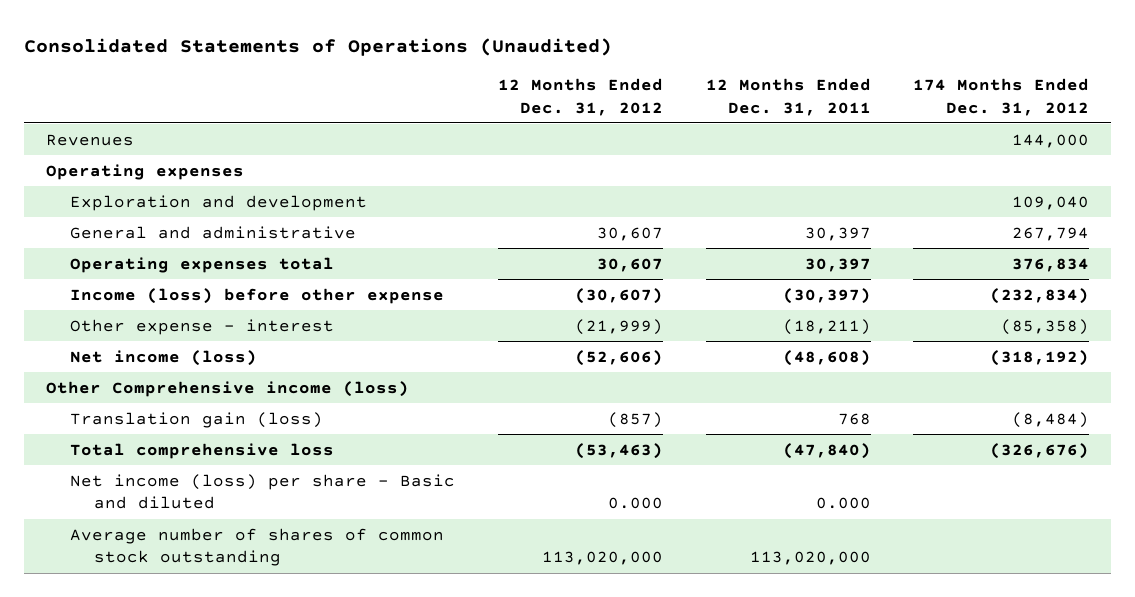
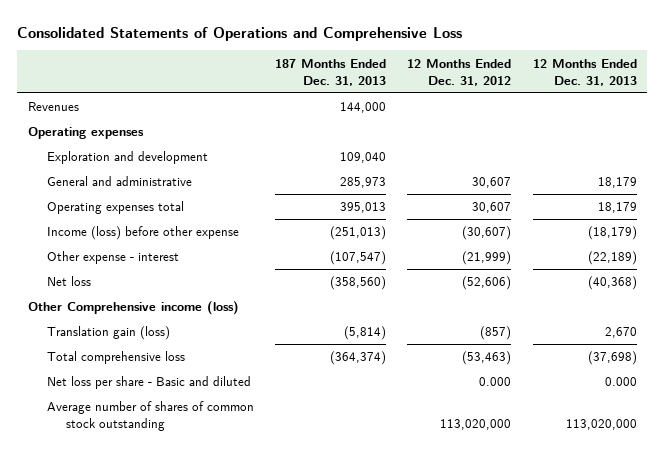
- Consolidated Statements of Operations (Unaudited)
+ Consolidated Statements of Operations and Comprehensive Loss
- | 12 Months Ended Dec. 31, 2012 | 12 Months Ended Dec. 31, 2011 | 174 Months Ended Dec. 31, 2012
+ | 187 Months Ended Dec. 31, 2013 | 12 Months Ended Dec. 31, 2012 | 12 Months Ended Dec. 31, 2013
- Net income (loss) | (52,606) | (48,608) | (318,192)
+ Net loss | (358,560) | (52,606) | (40,368)
- Net income (loss) per share - Basic and diluted | 0.000 | 0.000 |
+ Net loss per share - Basic and diluted | | 0.000 | 0.000

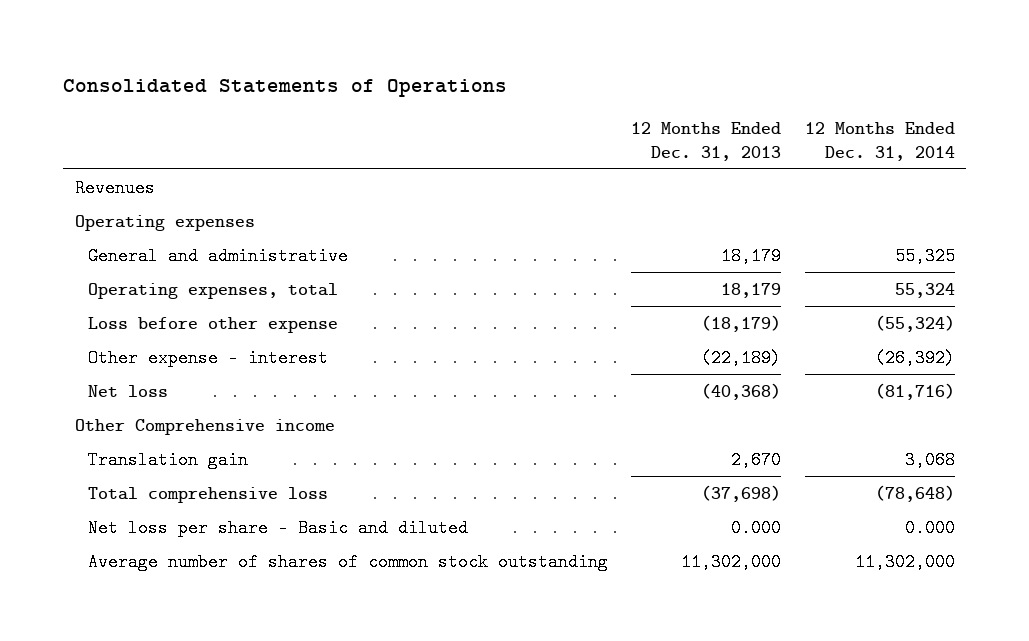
- Consolidated Statements of Operations and Comprehensive Loss
+ Consolidated Statements of Operations
- | 187 Months Ended Dec. 31, 2013 | 12 Months Ended Dec. 31, 2012 | 12 Months Ended Dec. 31, 2013
+ | 12 Months Ended Dec. 31, 2013 | 12 Months Ended Dec. 31, 2014
- Exploration and development | 109,040 | |
- Operating expenses total | 395,013 | 30,607 | 18,179
- Income (loss) before other expense | (251,013) | (30,607) | (18,179)
+ Operating expenses, total | 18,179 | 55,324
+ Loss before other expense | (18,179) | (55,324)
- Other Comprehensive income (loss)
- Translation gain (loss) | (5,814) | (857) | 2,670
+ Other Comprehensive income
+ Translation gain | 2,670 | 3,068
- Average number of shares of common stock outstanding | | 113,020,000 | 113,020,000
+ Average number of shares of common stock outstanding | 11,302,000 | 11,302,000

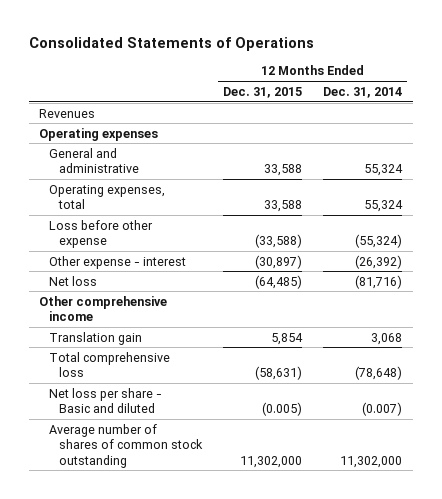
- | 12 Months Ended Dec. 31, 2013 | 12 Months Ended Dec. 31, 2014
+ | 12 Months Ended Dec. 31, 2015 | 12 Months Ended Dec. 31, 2014
- General and administrative | 18,179 | 55,325
+ General and administrative | 33,588 | 55,324
- Other Comprehensive income
+ Other comprehensive income
- Net loss per share - Basic and diluted | 0.000 | 0.000
+ Net loss per share - Basic and diluted | (0.005) | (0.007)

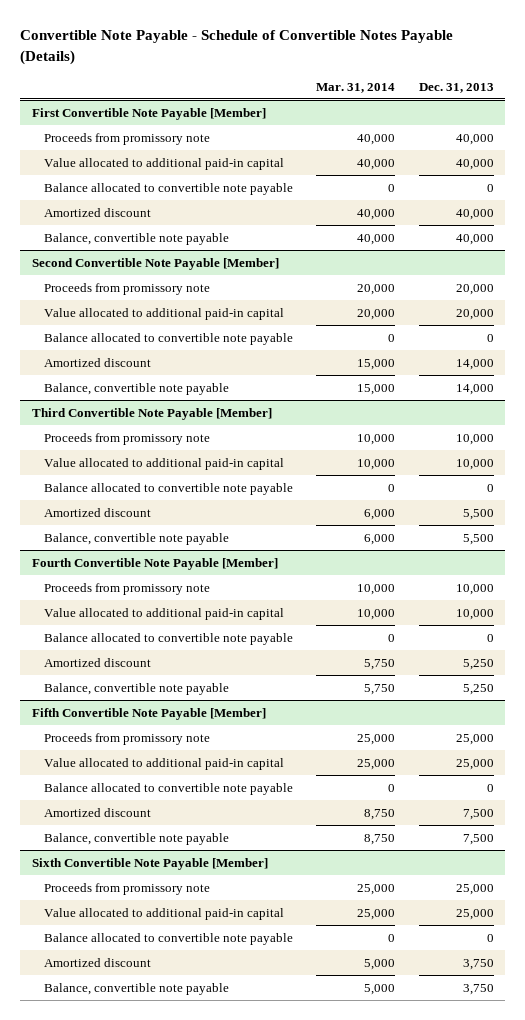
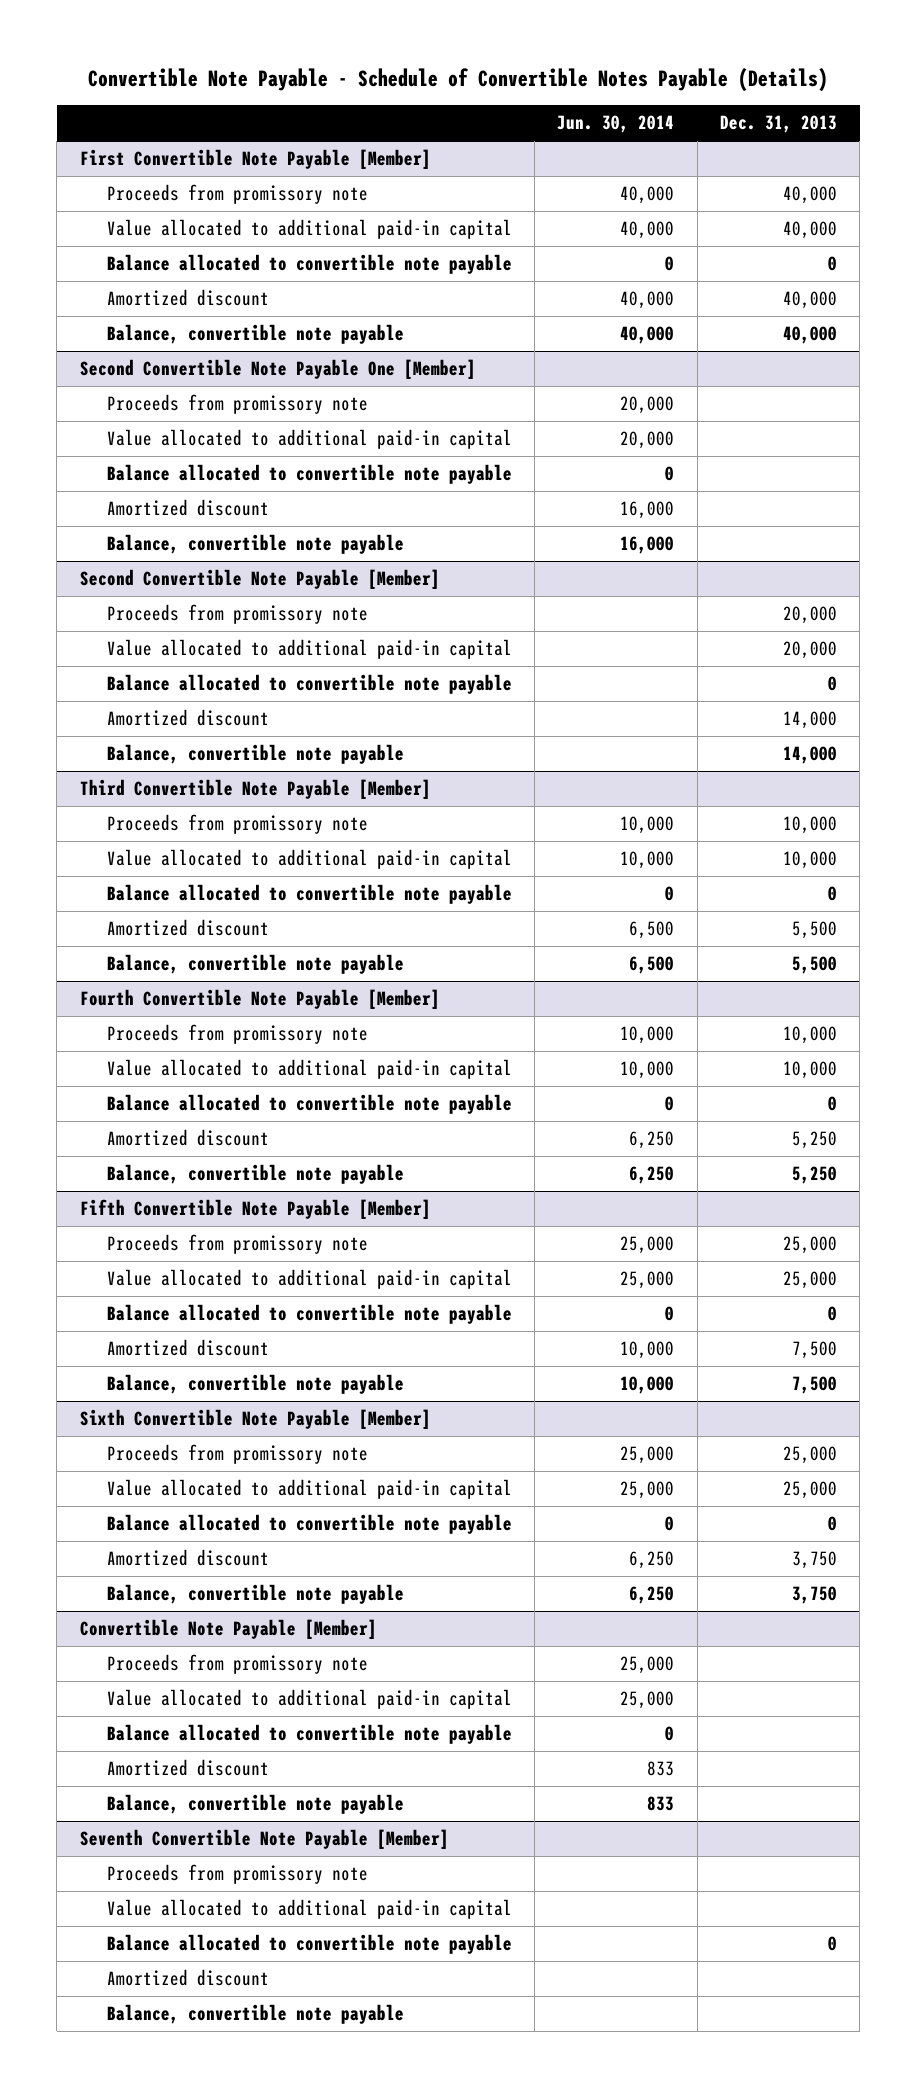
- | Mar. 31, 2014 | Dec. 31, 2013
+ | Jun. 30, 2014 | Dec. 31, 2013
+ Second Convertible Note Payable One [Member]
+ Proceeds from promissory note | 20,000 |
+ Value allocated to additional paid-in capital | 20,000 |
+ Balance allocated to convertible note payable | 0 |
+ Amortized discount | 16,000 |
+ Balance, convertible note payable | 16,000 |
+ Convertible Note Payable [Member]
+ Proceeds from promissory note | 25,000 |
+ Value allocated to additional paid-in capital | 25,000 |
+ Balance allocated to convertible note payable | 0 |
+ Amortized discount | 833 |
+ Balance, convertible note payable | 833 |
+ Seventh Convertible Note Payable [Member]
+ Proceeds from promissory note
+ Value allocated to additional paid-in capital
+ Balance allocated to convertible note payable | | 0
+ Amortized discount
+ Balance, convertible note payable

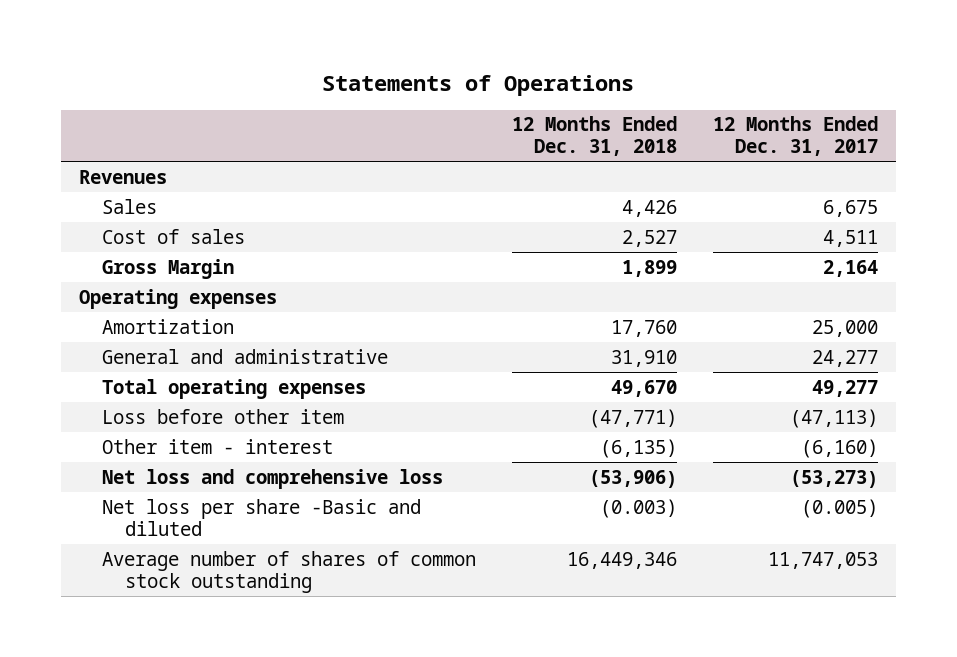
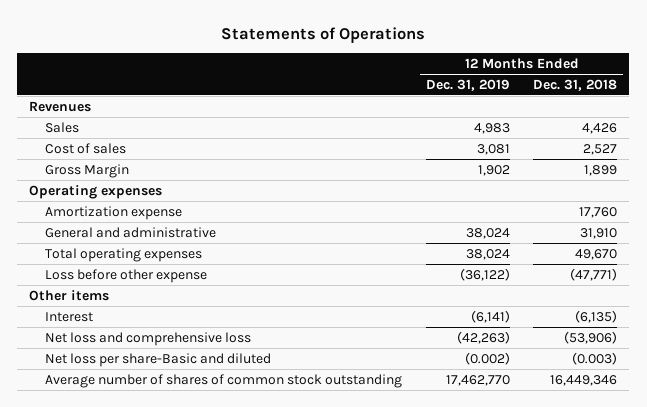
- | 12 Months Ended Dec. 31, 2018 | 12 Months Ended Dec. 31, 2017
+ | 12 Months Ended Dec. 31, 2019 | 12 Months Ended Dec. 31, 2018
- Amortization | 17,760 | 25,000
+ Amortization expense | | 17,760
- Loss before other item | (47,771) | (47,113)
- Other item - interest | (6,135) | (6,160)
+ Loss before other expense | (36,122) | (47,771)
+ Other items
+ Interest | (6,141) | (6,135)
- Net loss per share -Basic and diluted | (0.003) | (0.005)
+ Net loss per share-Basic and diluted | (0.002) | (0.003)

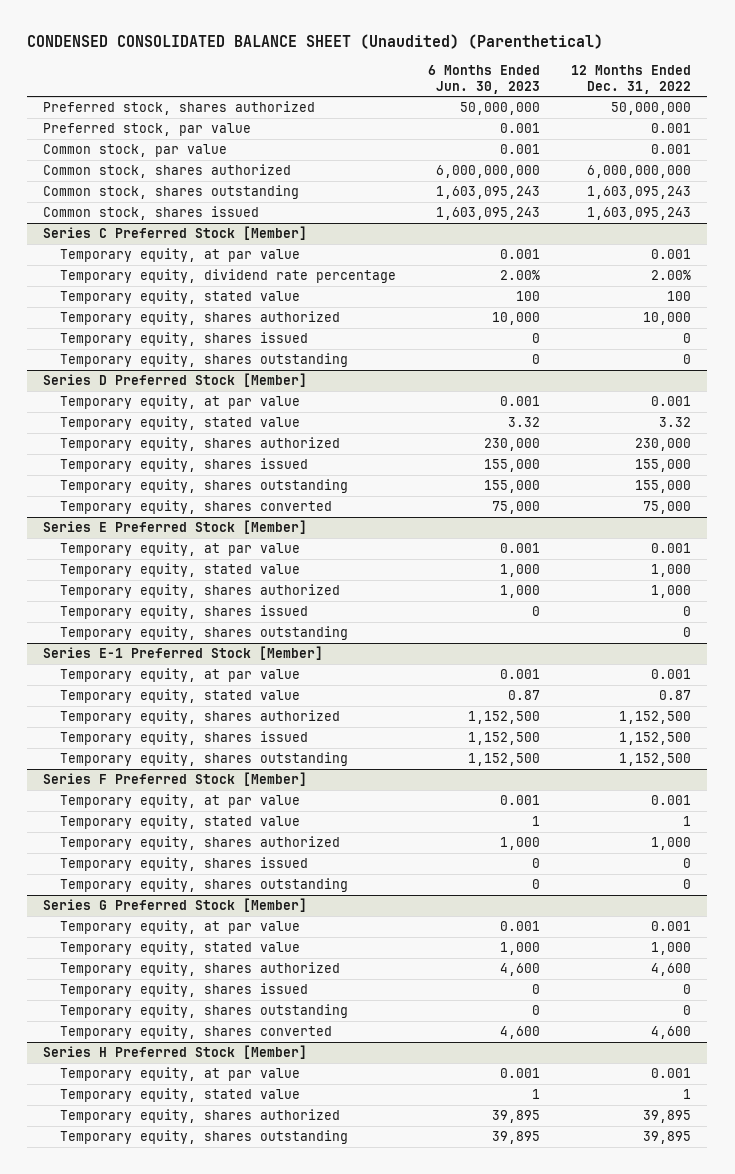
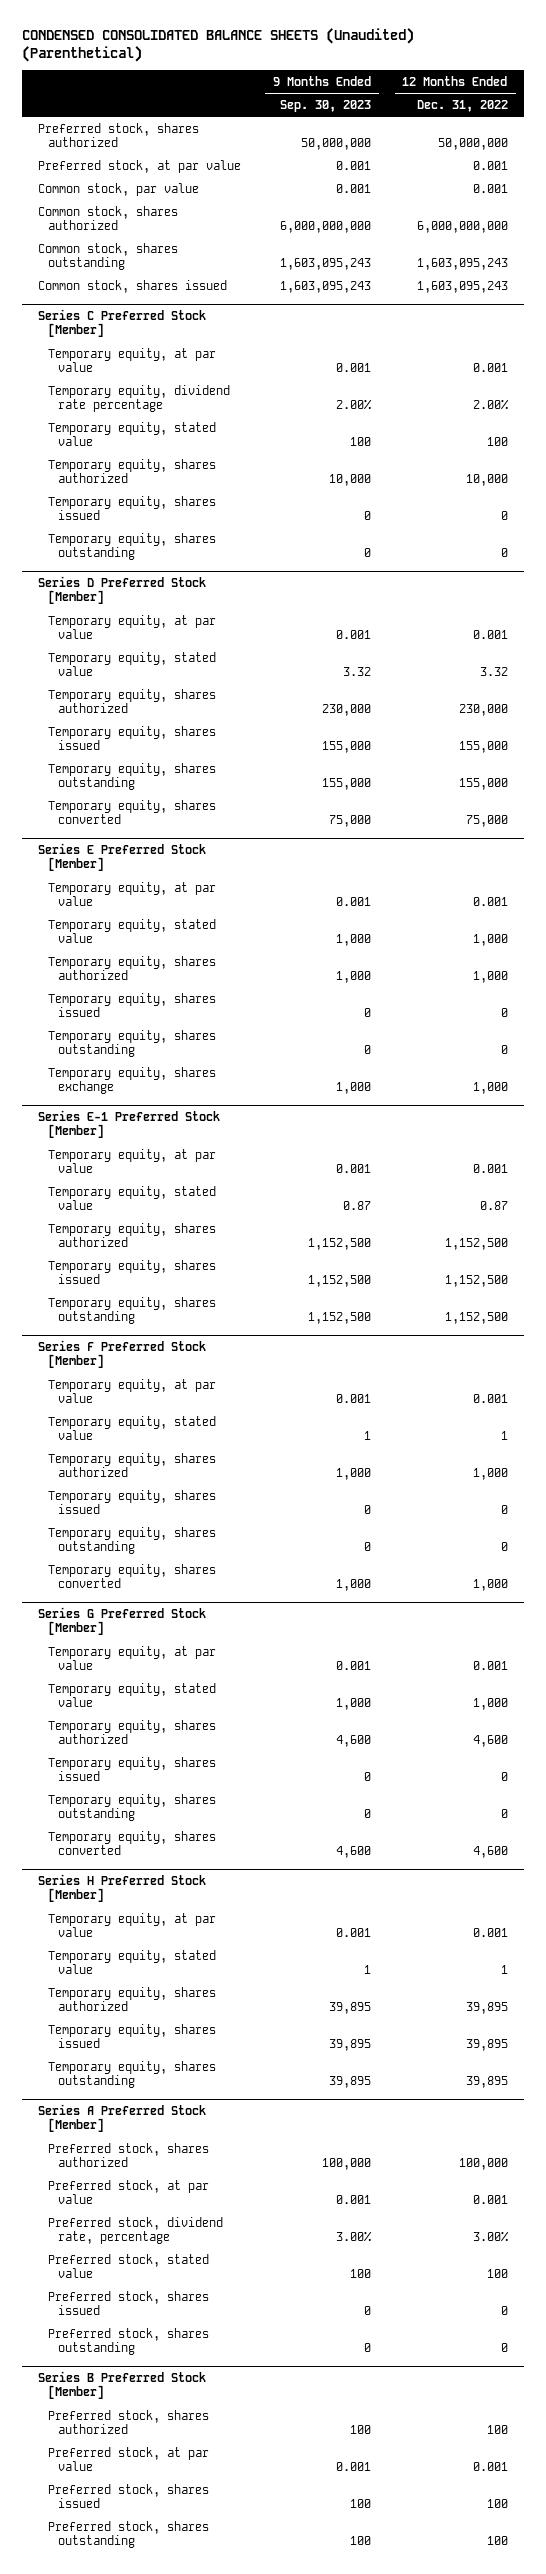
- CONDENSED CONSOLIDATED BALANCE SHEET (Unaudited) (Parenthetical)
+ CONDENSED CONSOLIDATED BALANCE SHEETS (Unaudited) (Parenthetical)
- | 6 Months Ended Jun. 30, 2023 | 12 Months Ended Dec. 31, 2022
+ | 9 Months Ended Sep. 30, 2023 | 12 Months Ended Dec. 31, 2022
- Preferred stock, par value | 0.001 | 0.001
+ Preferred stock, at par value | 0.001 | 0.001
@ Series E Preferred Stock [Member]
+ Temporary equity, shares exchange | 1,000 | 1,000
@ Series F Preferred Stock [Member]
+ Temporary equity, shares converted | 1,000 | 1,000
@ Series H Preferred Stock [Member]
+ Temporary equity, shares issued | 39,895 | 39,895
+ Series A Preferred Stock [Member]
+ Preferred stock, shares authorized | 100,000 | 100,000
+ Preferred stock, at par value | 0.001 | 0.001
+ Preferred stock, dividend rate, percentage | 3.00% | 3.00%
+ Preferred stock, stated value | 100 | 100
+ Preferred stock, shares issued | 0 | 0
+ Preferred stock, shares outstanding | 0 | 0
+ Series B Preferred Stock [Member]
+ Preferred stock, shares authorized | 100 | 100
+ Preferred stock, at par value | 0.001 | 0.001
+ Preferred stock, shares issued | 100 | 100
+ Preferred stock, shares outstanding | 100 | 100

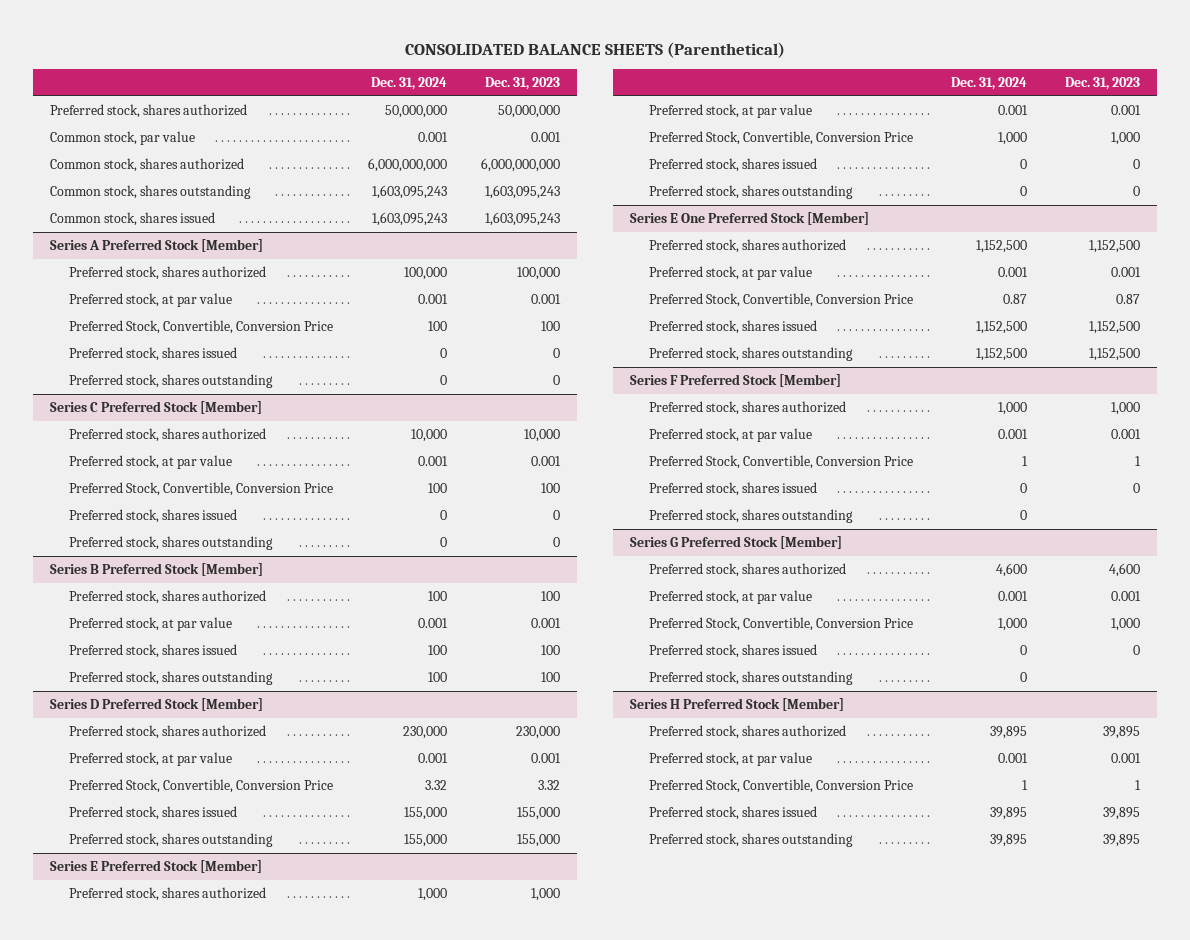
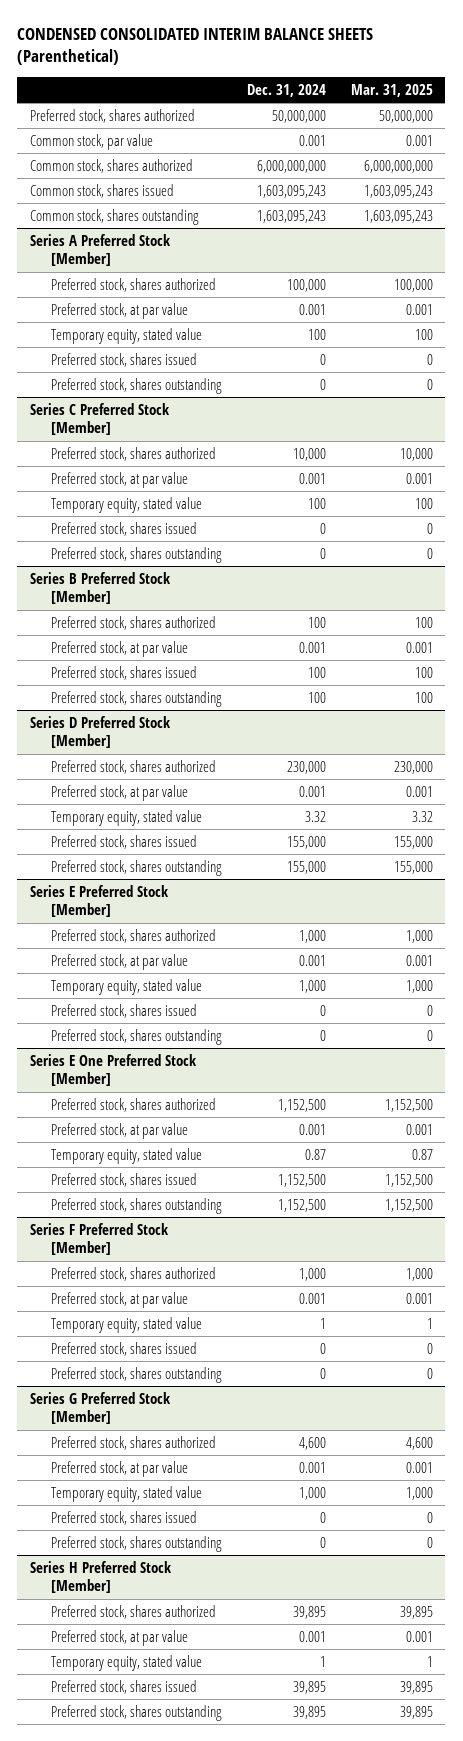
- CONSOLIDATED BALANCE SHEETS (Parenthetical)
+ CONDENSED CONSOLIDATED INTERIM BALANCE SHEETS (Parenthetical)
- | Dec. 31, 2024 | Dec. 31, 2023
+ | Dec. 31, 2024 | Mar. 31, 2025
moved down: Common stock, shares outstanding | 1,603,095,243 | 1,603,095,243
@ Series A Preferred Stock [Member]
- Preferred Stock, Convertible, Conversion Price | 100 | 100
+ Temporary equity, stated value | 100 | 100
@ Series C Preferred Stock [Member]
- Preferred Stock, Convertible, Conversion Price | 100 | 100
+ Temporary equity, stated value | 100 | 100
@ Series D Preferred Stock [Member]
- Preferred Stock, Convertible, Conversion Price | 3.32 | 3.32
+ Temporary equity, stated value | 3.32 | 3.32
@ Series E Preferred Stock [Member]
- Preferred Stock, Convertible, Conversion Price | 1,000 | 1,000
+ Temporary equity, stated value | 1,000 | 1,000
@ Series E One Preferred Stock [Member]
- Preferred Stock, Convertible, Conversion Price | 0.87 | 0.87
+ Temporary equity, stated value | 0.87 | 0.87
@ Series F Preferred Stock [Member]
- Preferred Stock, Convertible, Conversion Price | 1 | 1
+ Temporary equity, stated value | 1 | 1
@ Series G Preferred Stock [Member]
- Preferred Stock, Convertible, Conversion Price | 1,000 | 1,000
+ Temporary equity, stated value | 1,000 | 1,000
@ Series H Preferred Stock [Member]
- Preferred Stock, Convertible, Conversion Price | 1 | 1
+ Temporary equity, stated value | 1 | 1

